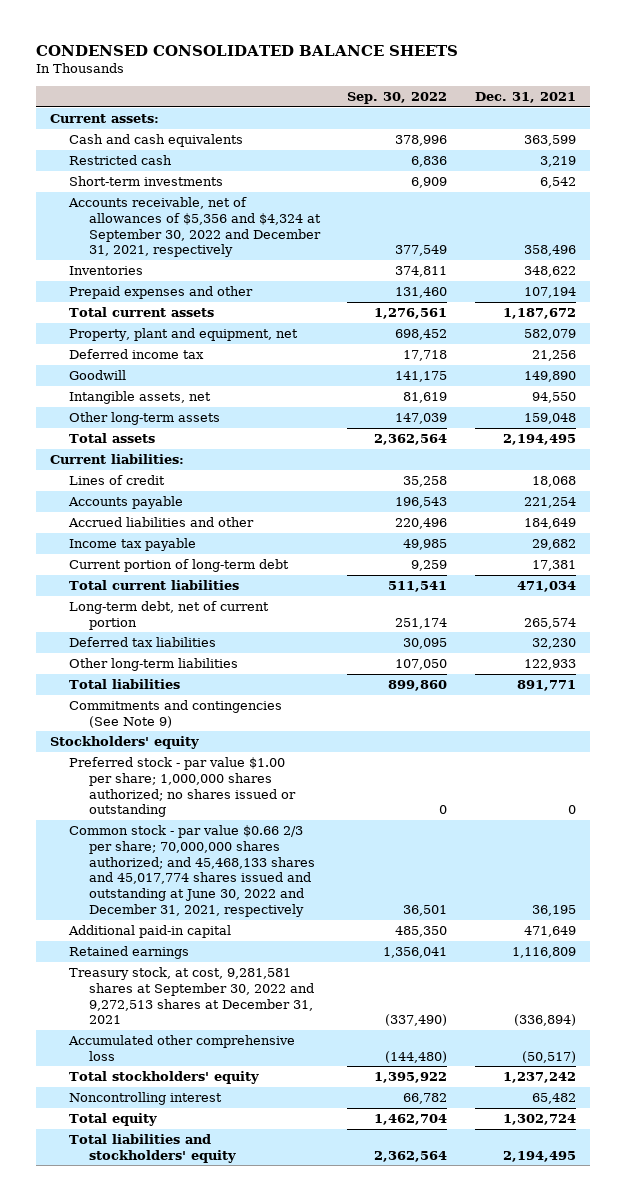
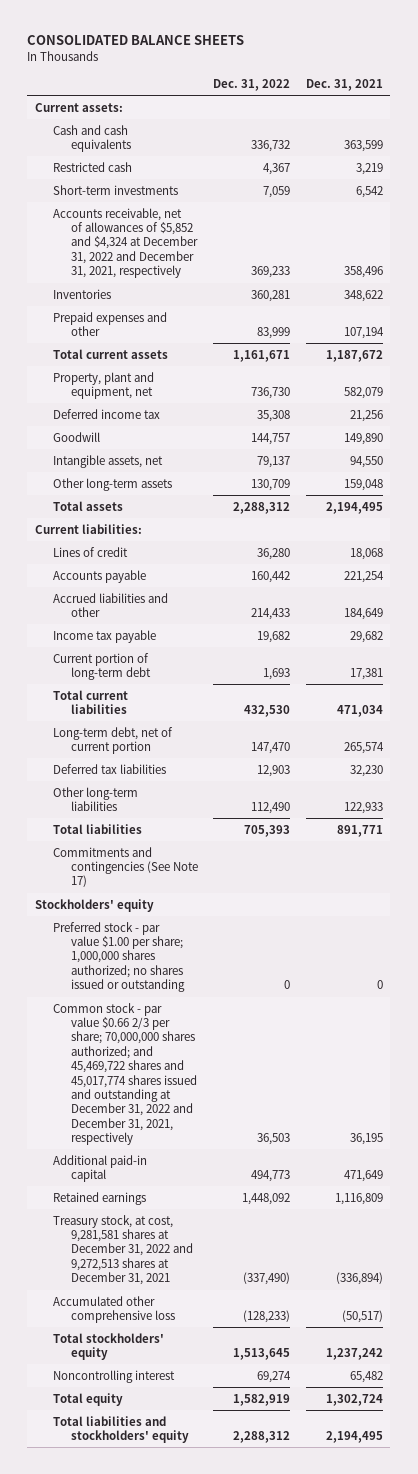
- CONDENSED CONSOLIDATED BALANCE SHEETS
+ CONSOLIDATED BALANCE SHEETS
- | Sep. 30, 2022 | Dec. 31, 2021
+ | Dec. 31, 2022 | Dec. 31, 2021
- Accounts receivable, net of allowances of $5,356 and $4,324 at September 30, 2022 and December 31, 2021, respectively | 377,549 | 358,496
+ Accounts receivable, net of allowances of $5,852 and $4,324 at December 31, 2022 and December 31, 2021, respectively | 369,233 | 358,496
- Commitments and contingencies (See Note 9)
+ Commitments and contingencies (See Note 17)
- Common stock - par value $0.66 2/3 per share; 70,000,000 shares authorized; and 45,468,133 shares and 45,017,774 shares issued and outstanding at June 30, 2022 and December 31, 2021, respectively | 36,501 | 36,195
+ Common stock - par value $0.66 2/3 per share; 70,000,000 shares authorized; and 45,469,722 shares and 45,017,774 shares issued and outstanding at December 31, 2022 and December 31, 2021, respectively | 36,503 | 36,195
- Treasury stock, at cost, 9,281,581 shares at September 30, 2022 and 9,272,513 shares at December 31, 2021 | (337,490) | (336,894)
+ Treasury stock, at cost, 9,281,581 shares at December 31, 2022 and 9,272,513 shares at December 31, 2021 | (337,490) | (336,894)

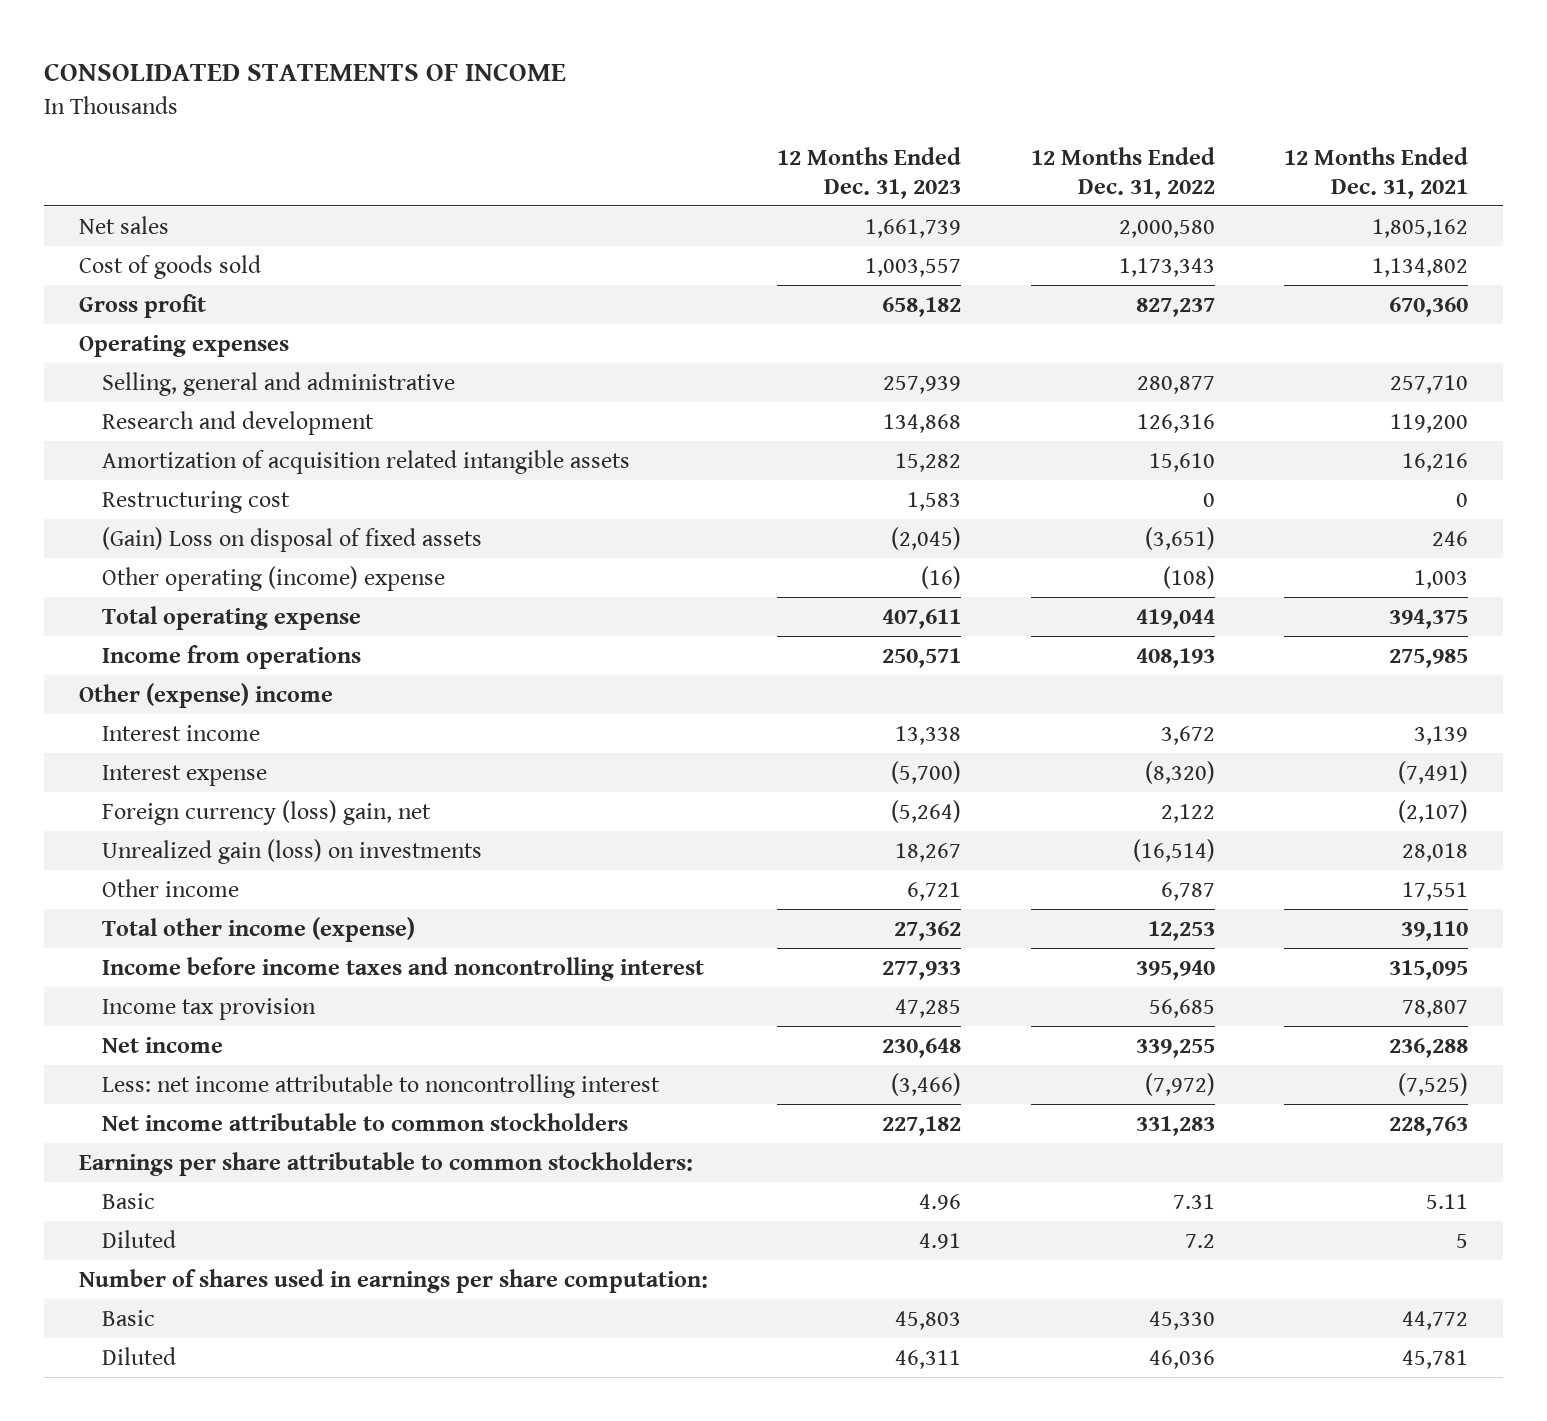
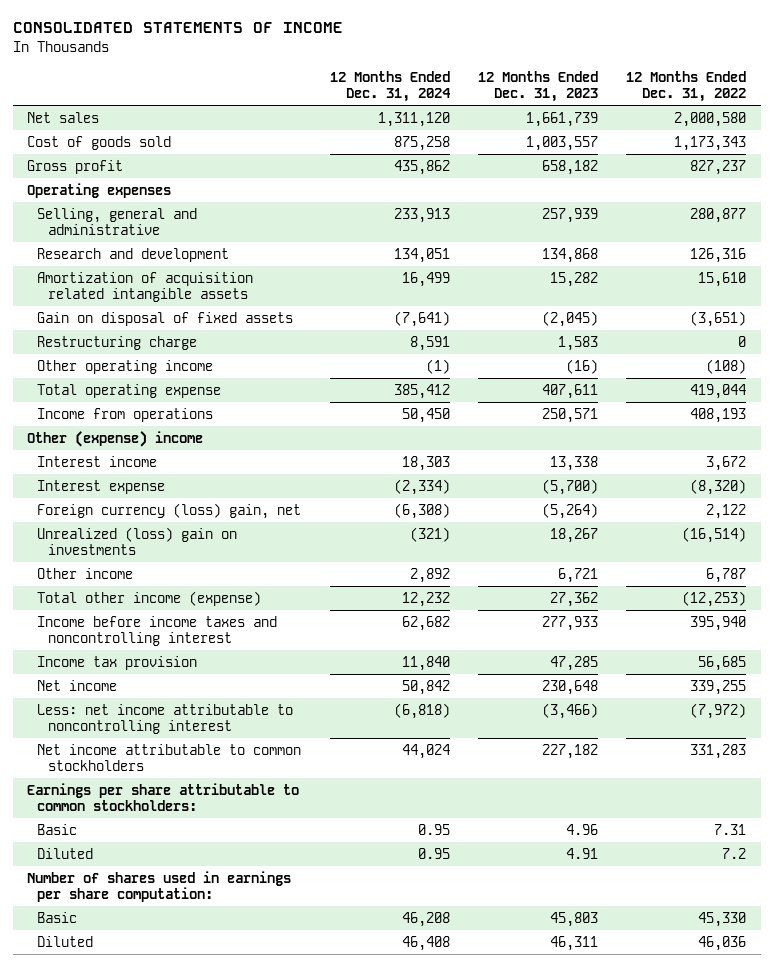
- | 12 Months Ended Dec. 31, 2023 | 12 Months Ended Dec. 31, 2022 | 12 Months Ended Dec. 31, 2021
+ | 12 Months Ended Dec. 31, 2024 | 12 Months Ended Dec. 31, 2023 | 12 Months Ended Dec. 31, 2022
- Restructuring cost | 1,583 | 0 | 0
- (Gain) Loss on disposal of fixed assets | (2,045) | (3,651) | 246
- Other operating (income) expense | (16) | (108) | 1,003
+ Gain on disposal of fixed assets | (7,641) | (2,045) | (3,651)
+ Restructuring charge | 8,591 | 1,583 | 0
+ Other operating income | (1) | (16) | (108)
- Unrealized gain (loss) on investments | 18,267 | (16,514) | 28,018
+ Unrealized (loss) gain on investments | (321) | 18,267 | (16,514)
- Total other income (expense) | 27,362 | 12,253 | 39,110
+ Total other income (expense) | 12,232 | 27,362 | (12,253)

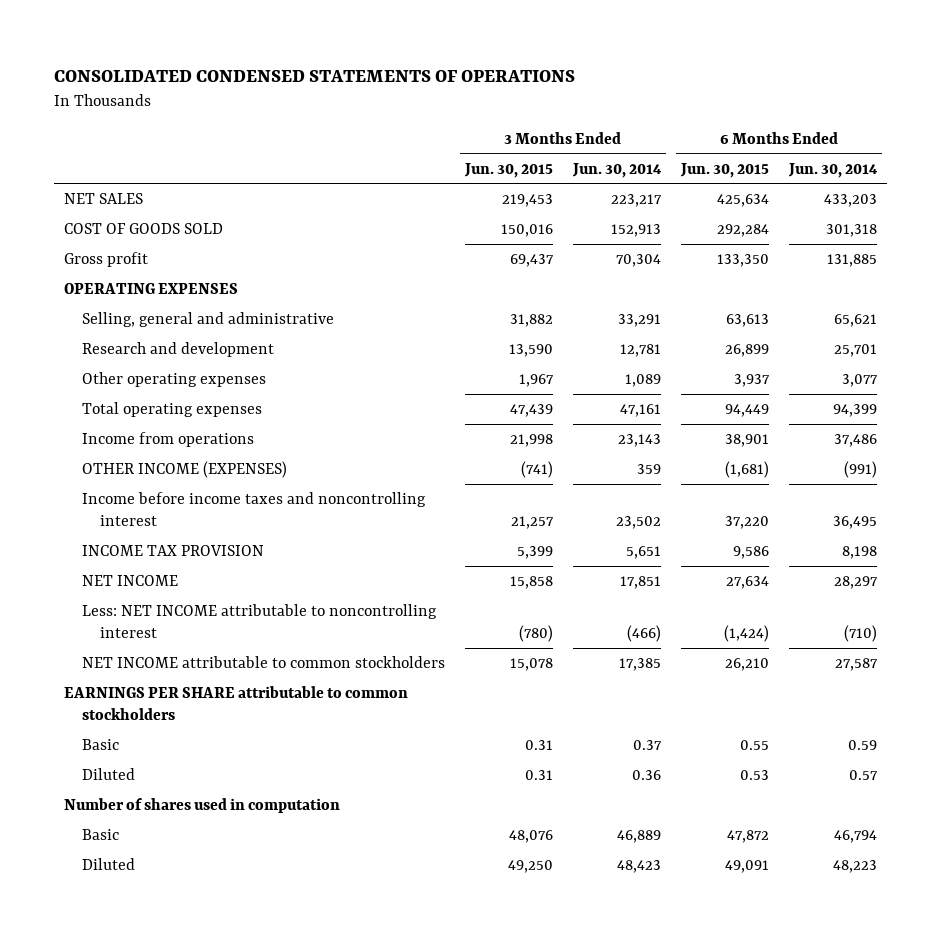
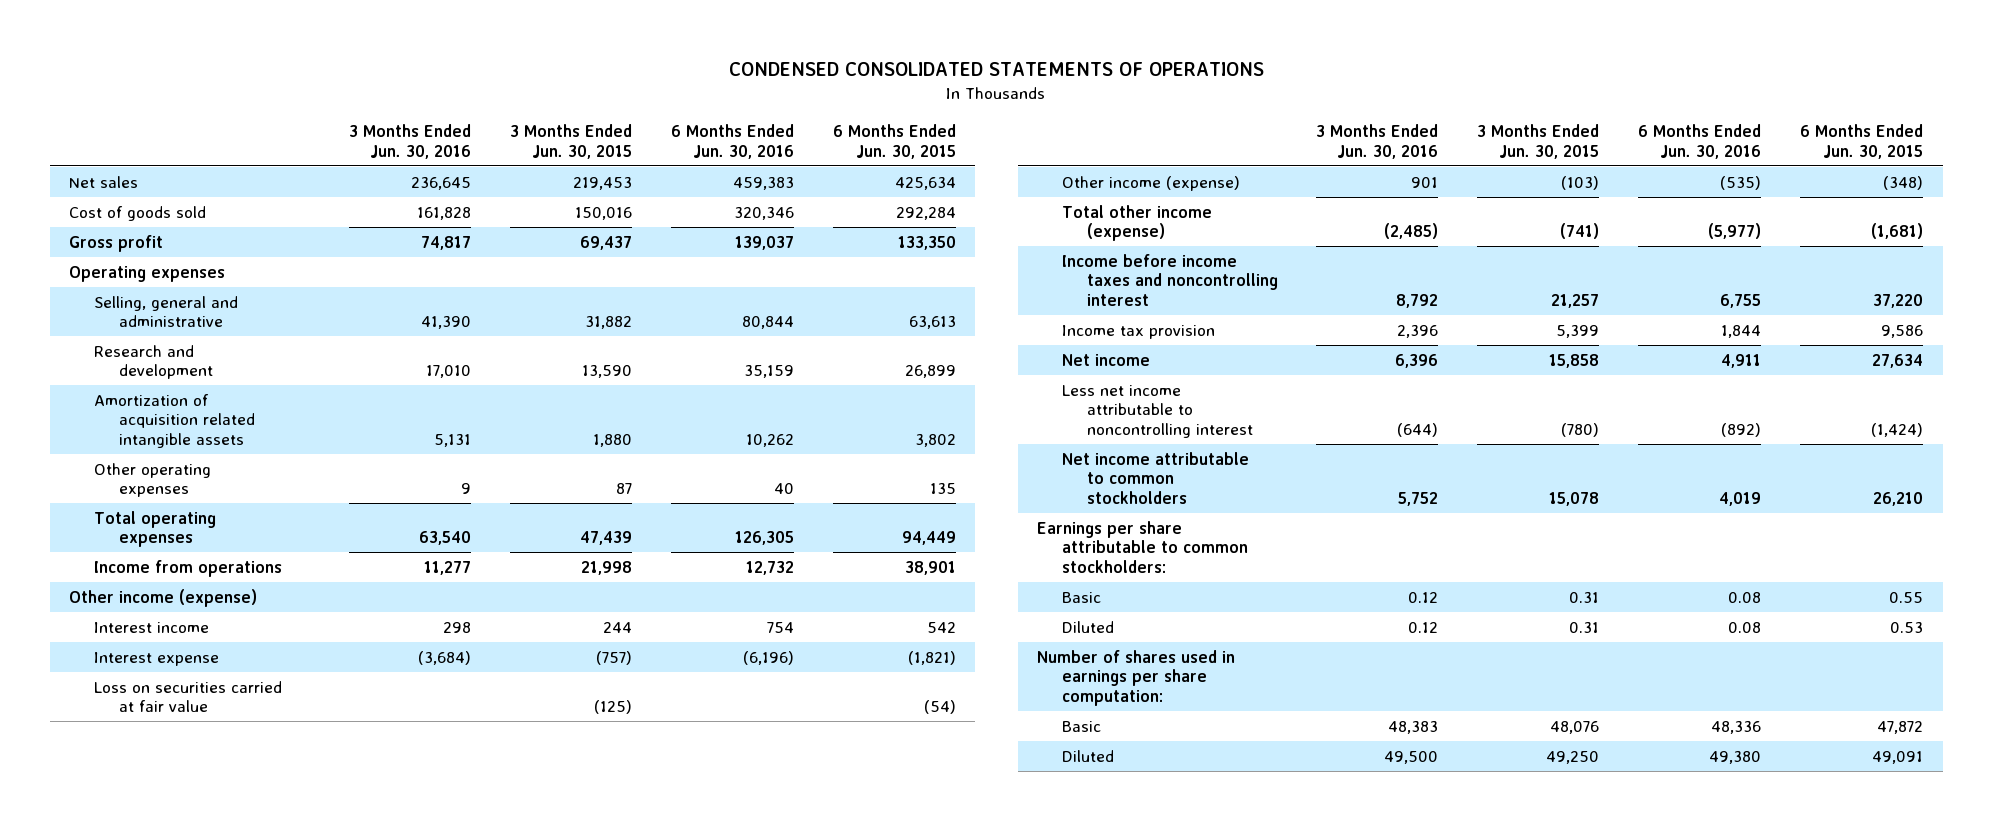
- CONSOLIDATED CONDENSED STATEMENTS OF OPERATIONS
+ CONDENSED CONSOLIDATED STATEMENTS OF OPERATIONS
- | 3 Months Ended Jun. 30, 2015 | 3 Months Ended Jun. 30, 2014 | 6 Months Ended Jun. 30, 2015 | 6 Months Ended Jun. 30, 2014
+ | 3 Months Ended Jun. 30, 2016 | 3 Months Ended Jun. 30, 2015 | 6 Months Ended Jun. 30, 2016 | 6 Months Ended Jun. 30, 2015
- NET SALES | 219,453 | 223,217 | 425,634 | 433,203
- COST OF GOODS SOLD | 150,016 | 152,913 | 292,284 | 301,318
+ Net sales | 236,645 | 219,453 | 459,383 | 425,634
+ Cost of goods sold | 161,828 | 150,016 | 320,346 | 292,284
- OPERATING EXPENSES
+ Operating expenses
- Other operating expenses | 1,967 | 1,089 | 3,937 | 3,077
+ Amortization of acquisition related intangible assets | 5,131 | 1,880 | 10,262 | 3,802
+ Other operating expenses | 9 | 87 | 40 | 135
- OTHER INCOME (EXPENSES) | (741) | 359 | (1,681) | (991)
+ Other income (expense)
+ Interest income | 298 | 244 | 754 | 542
+ Interest expense | (3,684) | (757) | (6,196) | (1,821)
+ Loss on securities carried at fair value | | (125) | | (54)
+ Other income (expense) | 901 | (103) | (535) | (348)
+ Total other income (expense) | (2,485) | (741) | (5,977) | (1,681)
- INCOME TAX PROVISION | 5,399 | 5,651 | 9,586 | 8,198
- NET INCOME | 15,858 | 17,851 | 27,634 | 28,297
- Less: NET INCOME attributable to noncontrolling interest | (780) | (466) | (1,424) | (710)
- NET INCOME attributable to common stockholders | 15,078 | 17,385 | 26,210 | 27,587
- EARNINGS PER SHARE attributable to common stockholders
+ Income tax provision | 2,396 | 5,399 | 1,844 | 9,586
+ Net income | 6,396 | 15,858 | 4,911 | 27,634
+ Less net income attributable to noncontrolling interest | (644) | (780) | (892) | (1,424)
+ Net income attributable to common stockholders | 5,752 | 15,078 | 4,019 | 26,210
+ Earnings per share attributable to common stockholders:
- Number of shares used in computation
+ Number of shares used in earnings per share computation:

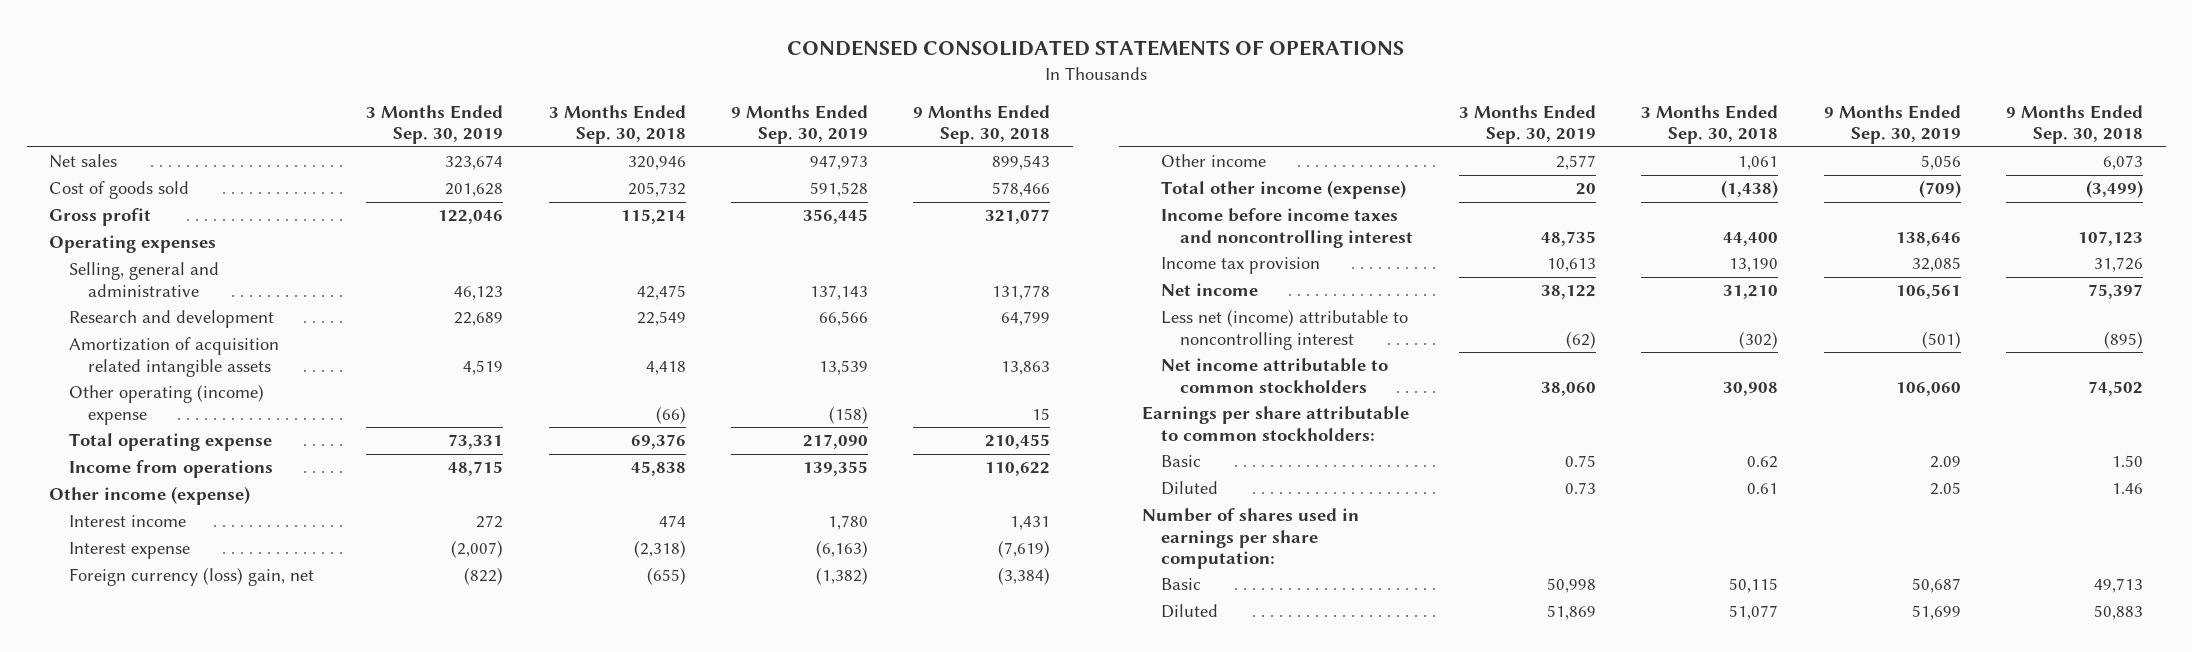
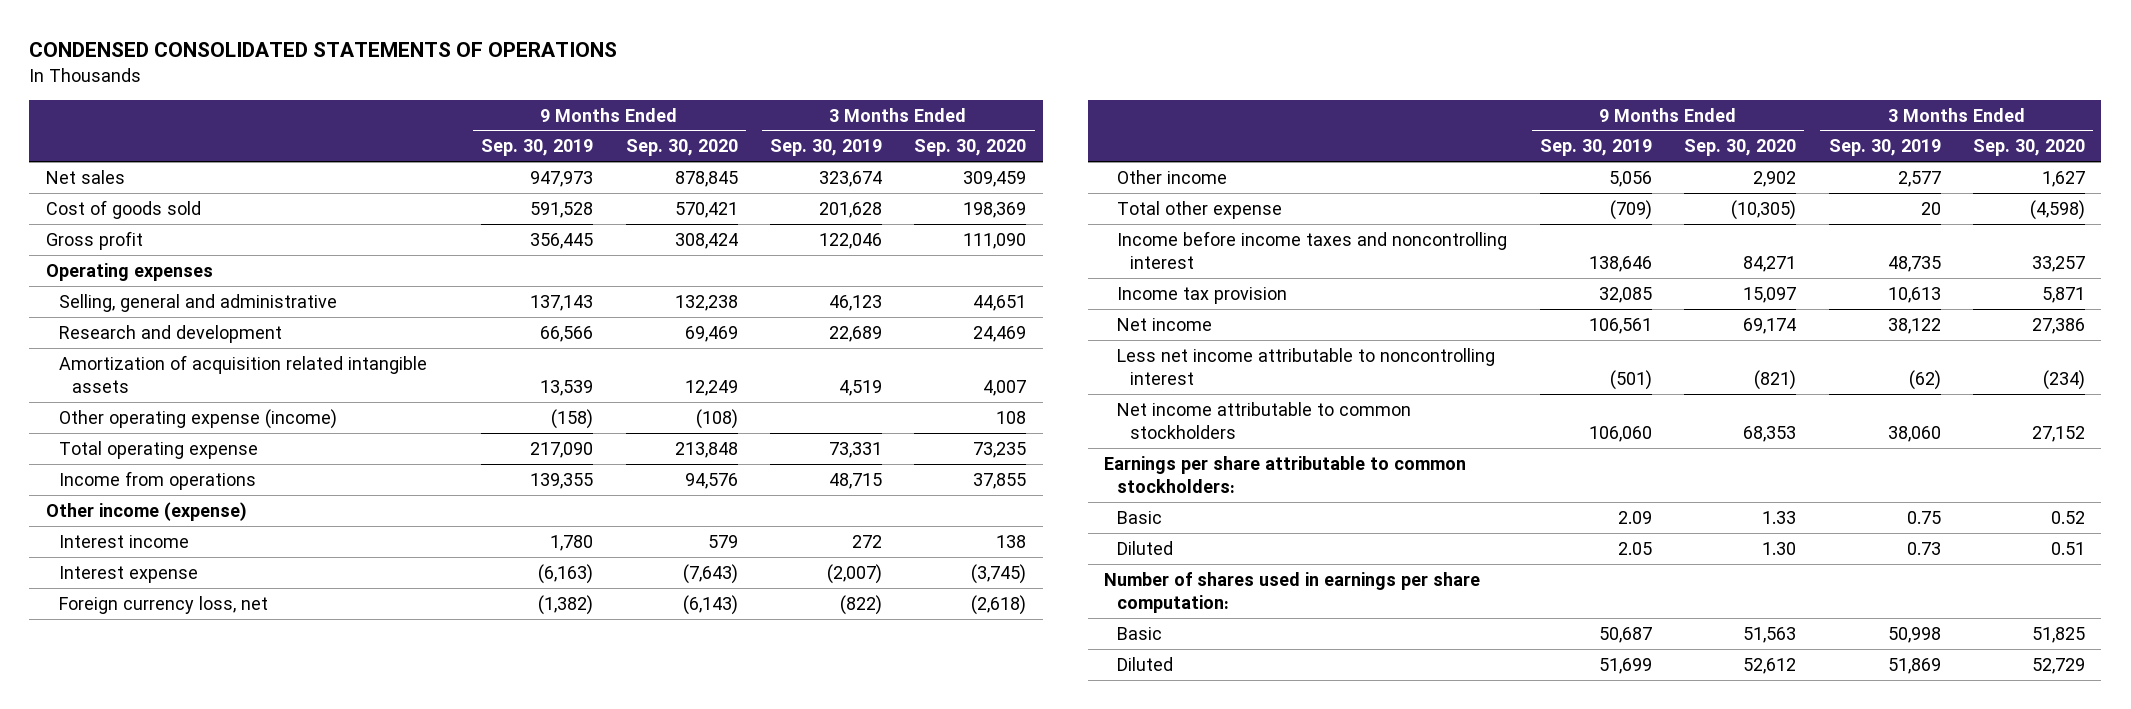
- | 3 Months Ended Sep. 30, 2019 | 3 Months Ended Sep. 30, 2018 | 9 Months Ended Sep. 30, 2019 | 9 Months Ended Sep. 30, 2018
+ | 9 Months Ended Sep. 30, 2019 | 9 Months Ended Sep. 30, 2020 | 3 Months Ended Sep. 30, 2019 | 3 Months Ended Sep. 30, 2020
- Other operating (income) expense | | (66) | (158) | 15
+ Other operating expense (income) | (158) | (108) | | 108
- Foreign currency (loss) gain, net | (822) | (655) | (1,382) | (3,384)
+ Foreign currency loss, net | (1,382) | (6,143) | (822) | (2,618)
- Total other income (expense) | 20 | (1,438) | (709) | (3,499)
+ Total other expense | (709) | (10,305) | 20 | (4,598)
- Less net (income) attributable to noncontrolling interest | (62) | (302) | (501) | (895)
+ Less net income attributable to noncontrolling interest | (501) | (821) | (62) | (234)

